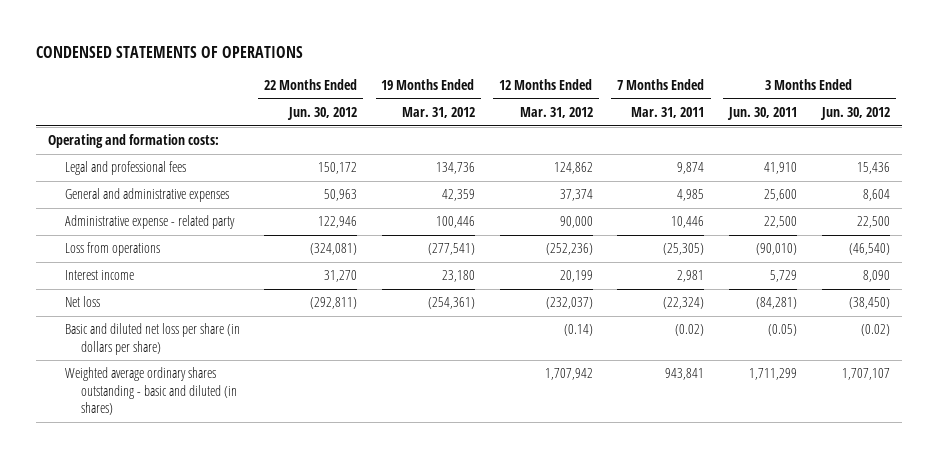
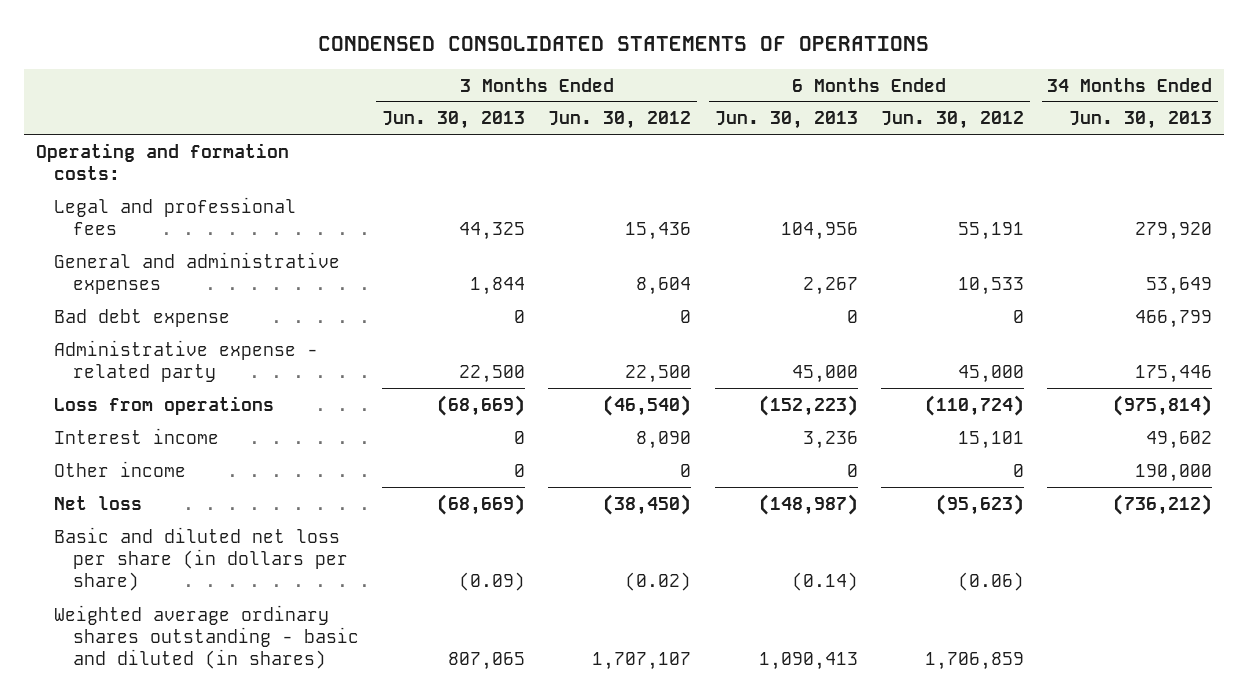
- CONDENSED STATEMENTS OF OPERATIONS
+ CONDENSED CONSOLIDATED STATEMENTS OF OPERATIONS
- | 22 Months Ended Jun. 30, 2012 | 19 Months Ended Mar. 31, 2012 | 12 Months Ended Mar. 31, 2012 | 7 Months Ended Mar. 31, 2011 | 3 Months Ended Jun. 30, 2011 | 3 Months Ended Jun. 30, 2012
+ | 3 Months Ended Jun. 30, 2013 | 3 Months Ended Jun. 30, 2012 | 6 Months Ended Jun. 30, 2013 | 6 Months Ended Jun. 30, 2012 | 34 Months Ended Jun. 30, 2013
+ Bad debt expense | 0 | 0 | 0 | 0 | 466,799
+ Other income | 0 | 0 | 0 | 0 | 190,000

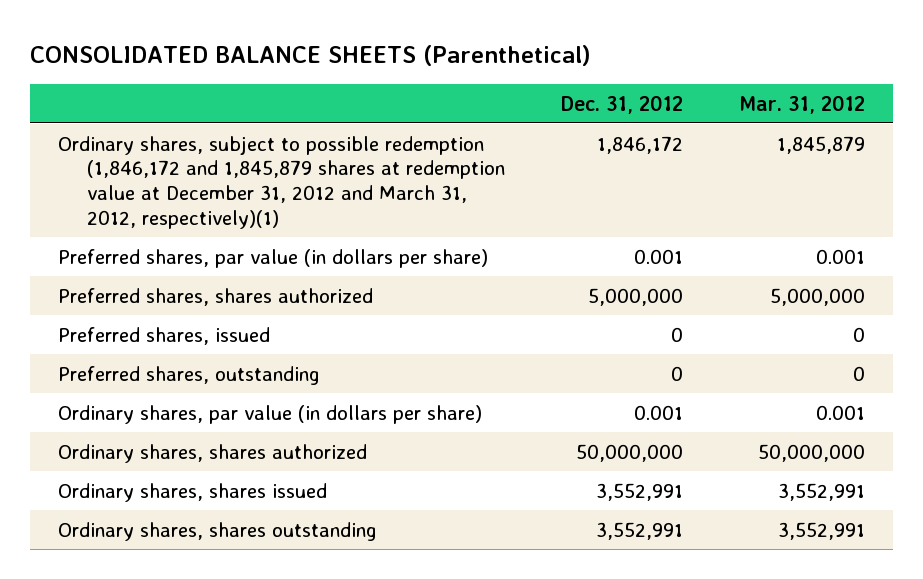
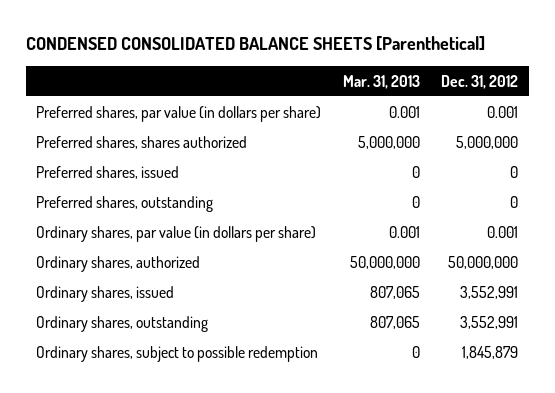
- CONSOLIDATED BALANCE SHEETS (Parenthetical)
+ CONDENSED CONSOLIDATED BALANCE SHEETS [Parenthetical]
- | Dec. 31, 2012 | Mar. 31, 2012
+ | Mar. 31, 2013 | Dec. 31, 2012
- Ordinary shares, subject to possible redemption (1,846,172 and 1,845,879 shares at redemption value at December 31, 2012 and March 31, 2012, respectively)(1) | 1,846,172 | 1,845,879
- Ordinary shares, shares authorized | 50,000,000 | 50,000,000
- Ordinary shares, shares issued | 3,552,991 | 3,552,991
- Ordinary shares, shares outstanding | 3,552,991 | 3,552,991
+ Ordinary shares, authorized | 50,000,000 | 50,000,000
+ Ordinary shares, issued | 807,065 | 3,552,991
+ Ordinary shares, outstanding | 807,065 | 3,552,991
+ Ordinary shares, subject to possible redemption | 0 | 1,845,879

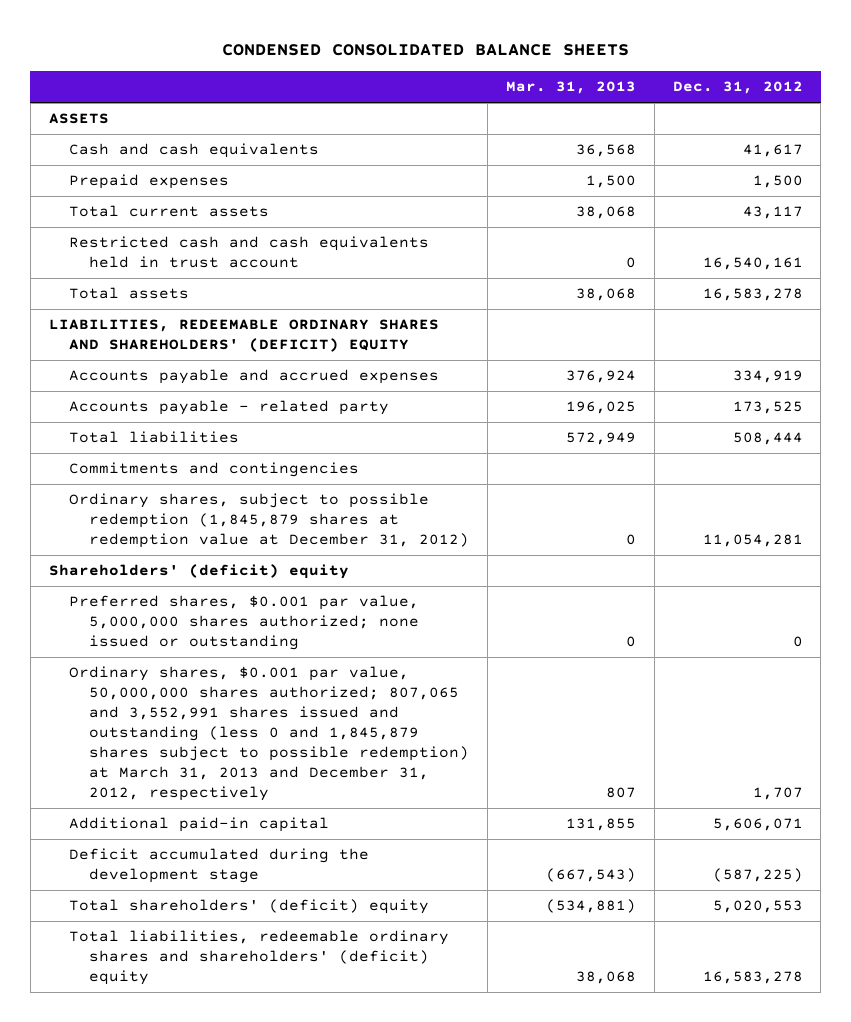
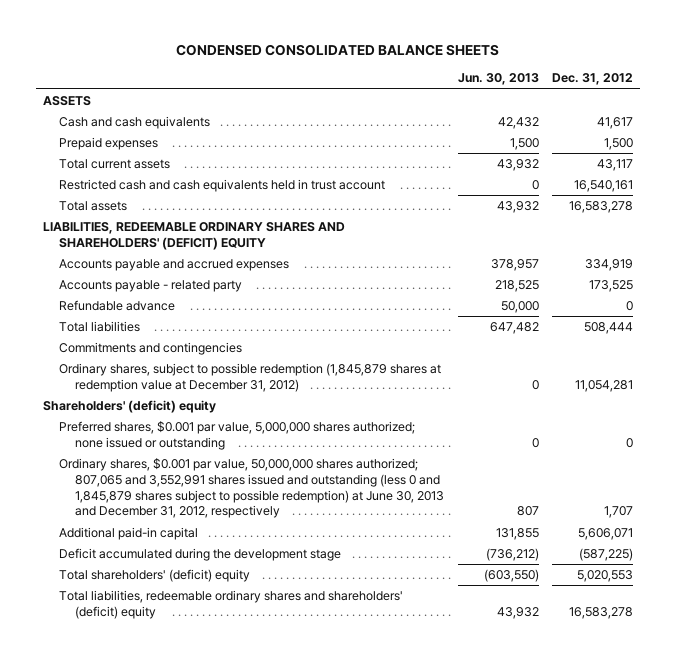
- | Mar. 31, 2013 | Dec. 31, 2012
+ | Jun. 30, 2013 | Dec. 31, 2012
+ Refundable advance | 50,000 | 0
- Ordinary shares, $0.001 par value, 50,000,000 shares authorized; 807,065 and 3,552,991 shares issued and outstanding (less 0 and 1,845,879 shares subject to possible redemption) at March 31, 2013 and December 31, 2012, respectively | 807 | 1,707
+ Ordinary shares, $0.001 par value, 50,000,000 shares authorized; 807,065 and 3,552,991 shares issued and outstanding (less 0 and 1,845,879 shares subject to possible redemption) at June 30, 2013 and December 31, 2012, respectively | 807 | 1,707

